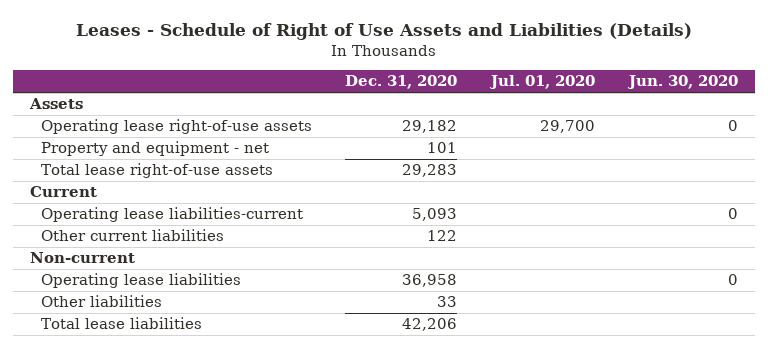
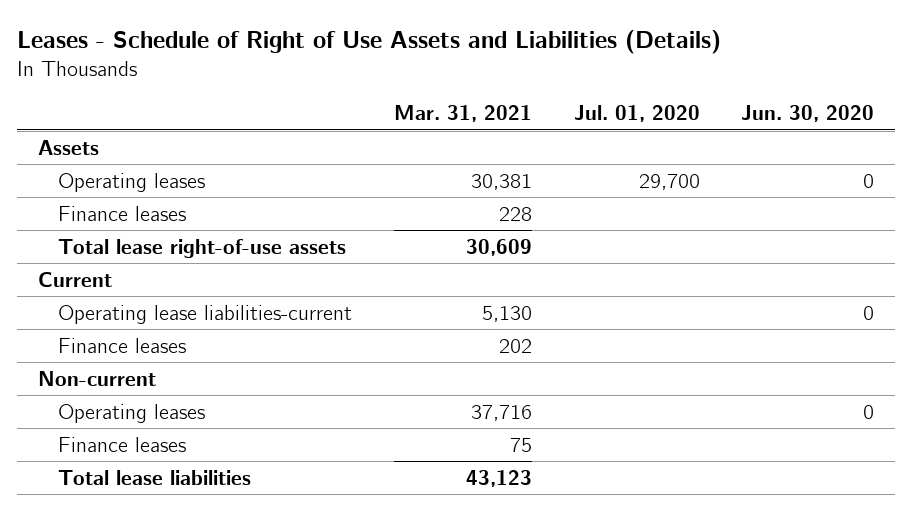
- | Dec. 31, 2020 | Jul. 01, 2020 | Jun. 30, 2020
+ | Mar. 31, 2021 | Jul. 01, 2020 | Jun. 30, 2020
- Operating lease right-of-use assets | 29,182 | 29,700 | 0
- Property and equipment - net | 101 | |
+ Operating leases | 30,381 | 29,700 | 0
+ Finance leases | 228 | |
- Other current liabilities | 122 | |
+ Finance leases | 202 | |
- Operating lease liabilities | 36,958 | | 0
- Other liabilities | 33 | |
+ Operating leases | 37,716 | | 0
+ Finance leases | 75 | |

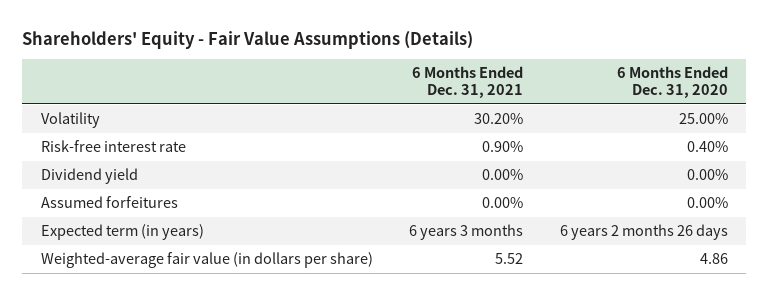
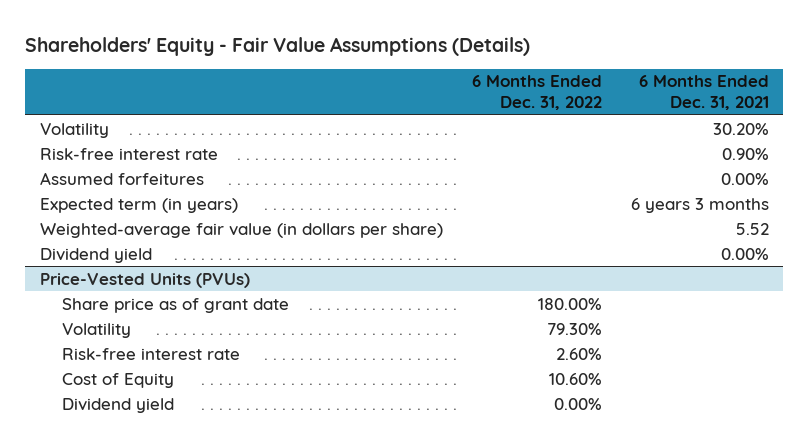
- | 6 Months Ended Dec. 31, 2021 | 6 Months Ended Dec. 31, 2020
+ | 6 Months Ended Dec. 31, 2022 | 6 Months Ended Dec. 31, 2021
moved down: Dividend yield | | 0.00%
+ Price-Vested Units (PVUs)
+ Share price as of grant date | 180.00% |
+ Volatility | 79.30% |
+ Risk-free interest rate | 2.60% |
+ Cost of Equity | 10.60% |
+ Dividend yield | 0.00% |

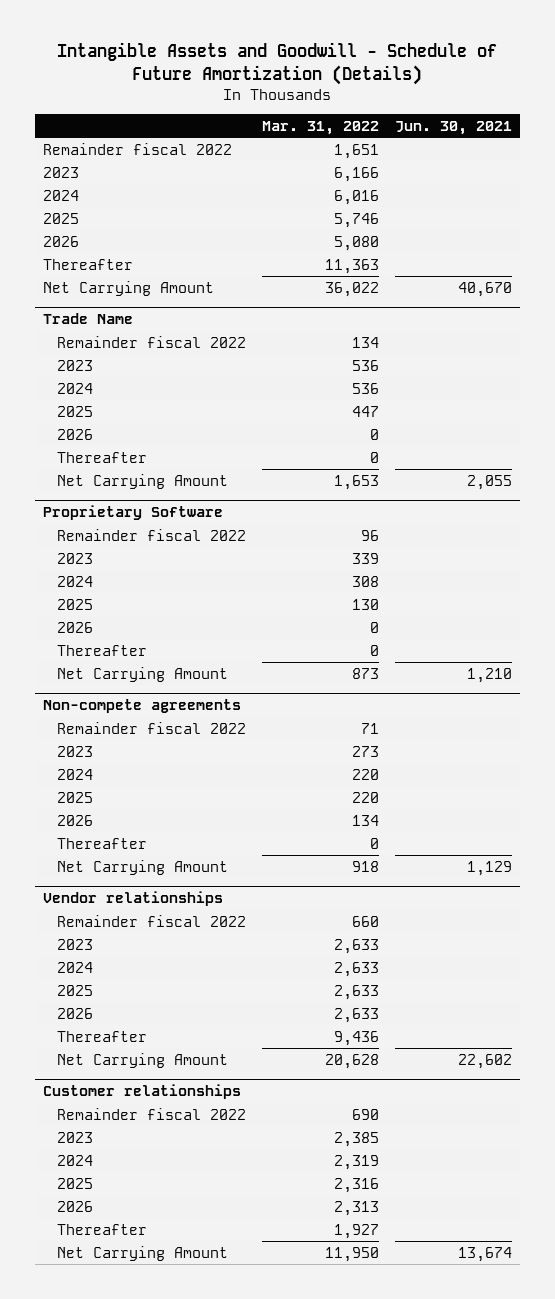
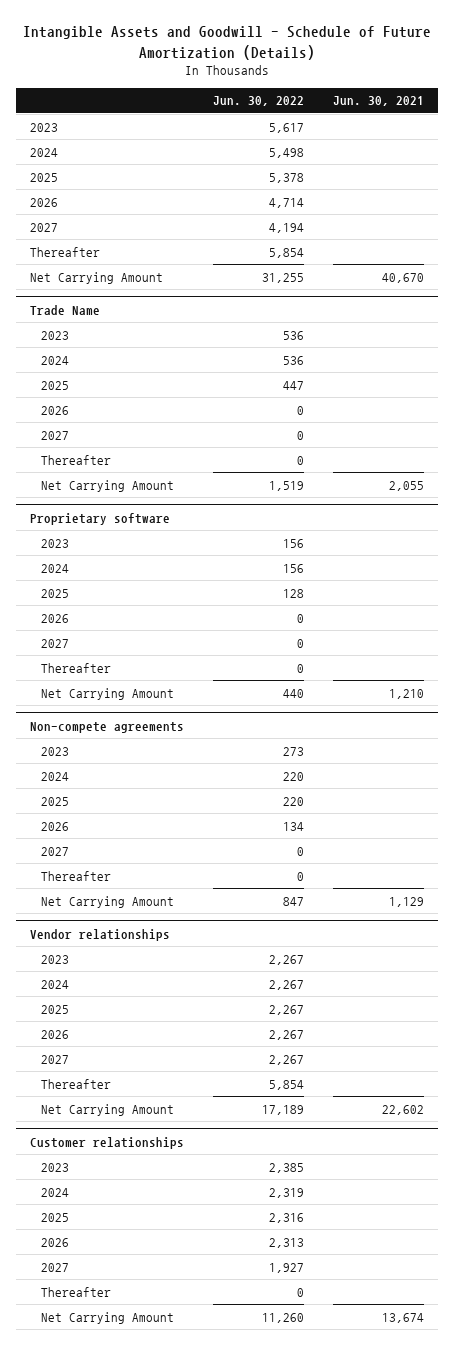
- | Mar. 31, 2022 | Jun. 30, 2021
+ | Jun. 30, 2022 | Jun. 30, 2021
- Remainder fiscal 2022 | 1,651 |
+ 2027 | 4,194 |
@ Trade Name
- Remainder fiscal 2022 | 134 |
+ 2027 | 0 |
- Proprietary Software
- Remainder fiscal 2022 | 96 |
+ Proprietary software
+ 2027 | 0 |
@ Non-compete agreements
- Remainder fiscal 2022 | 71 |
+ 2027 | 0 |
@ Vendor relationships
- Remainder fiscal 2022 | 660 |
+ 2027 | 2,267 |
@ Customer relationships
- Remainder fiscal 2022 | 690 |
+ 2027 | 1,927 |

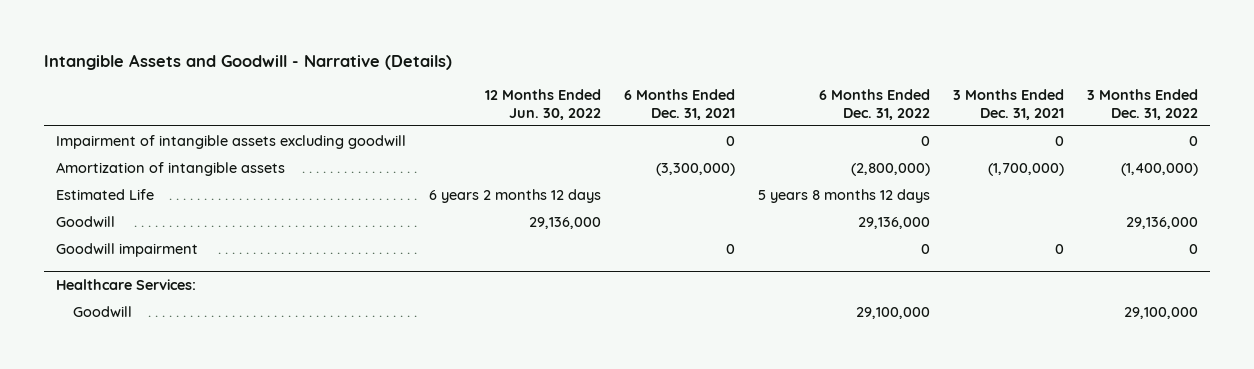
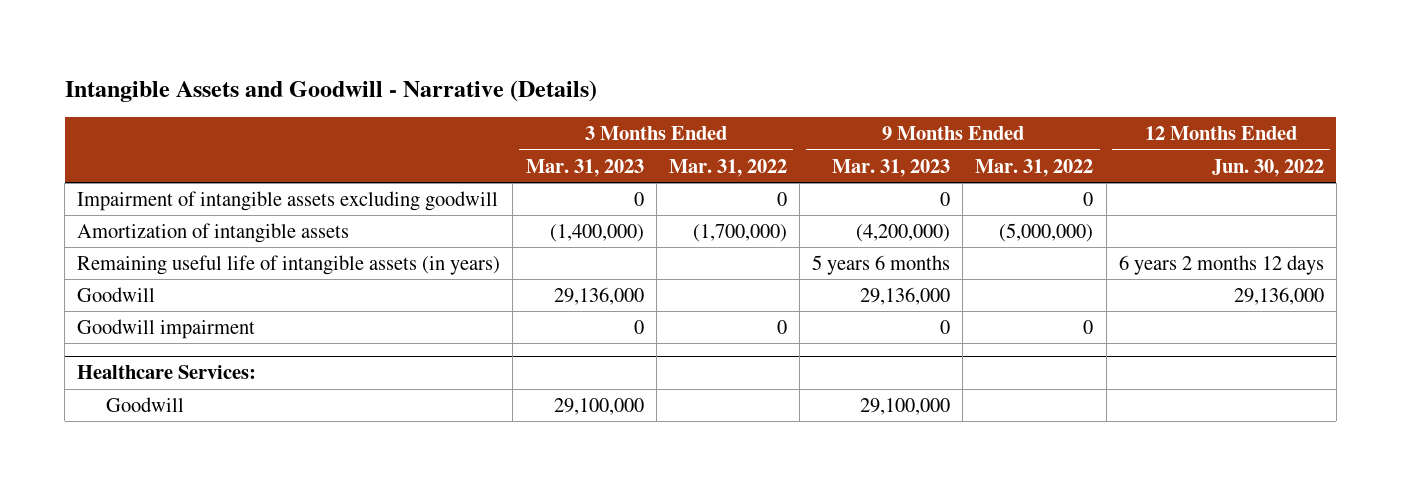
- | 12 Months Ended Jun. 30, 2022 | 6 Months Ended Dec. 31, 2021 | 6 Months Ended Dec. 31, 2022 | 3 Months Ended Dec. 31, 2021 | 3 Months Ended Dec. 31, 2022
+ | 3 Months Ended Mar. 31, 2023 | 3 Months Ended Mar. 31, 2022 | 9 Months Ended Mar. 31, 2023 | 9 Months Ended Mar. 31, 2022 | 12 Months Ended Jun. 30, 2022
- Estimated Life | 6 years 2 months 12 days | | 5 years 8 months 12 days | |
+ Remaining useful life of intangible assets (in years) | | | 5 years 6 months | | 6 years 2 months 12 days

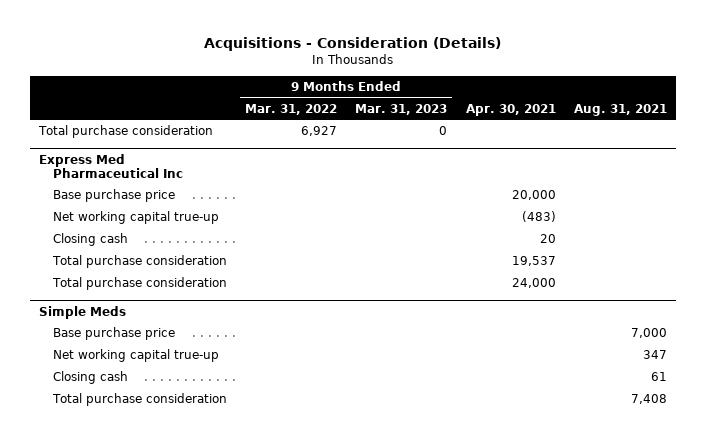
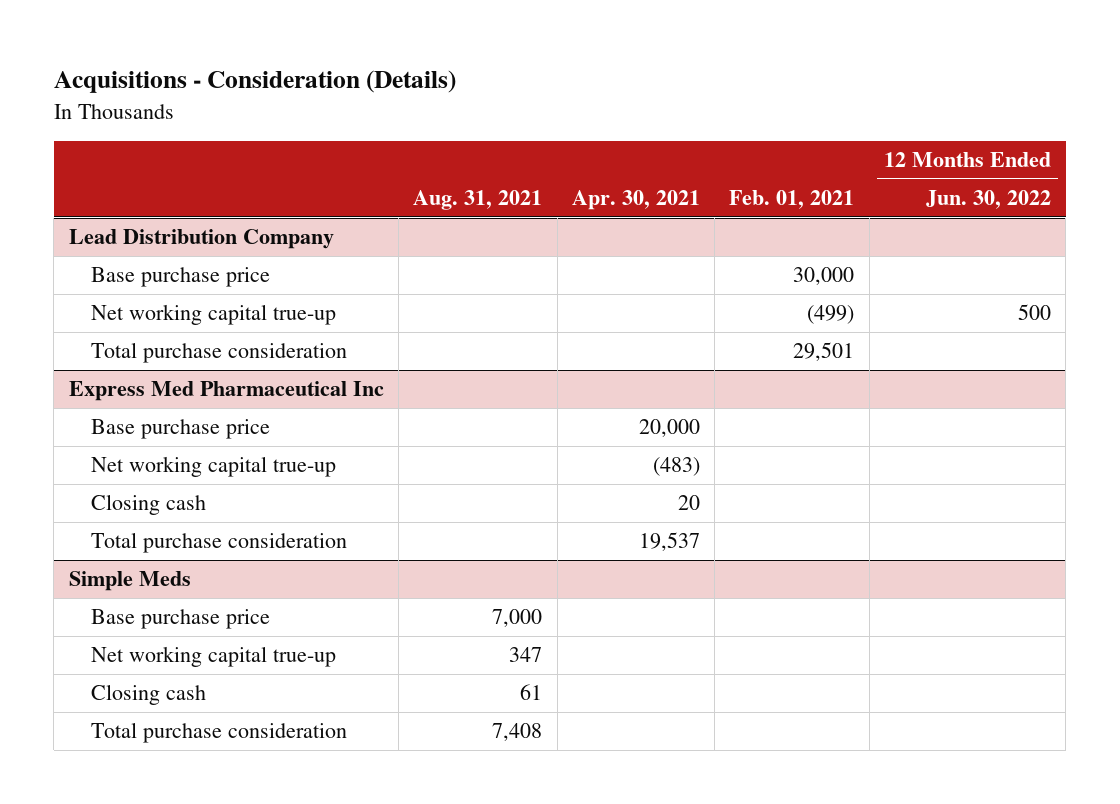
- | 9 Months Ended Mar. 31, 2022 | 9 Months Ended Mar. 31, 2023 | Apr. 30, 2021 | Aug. 31, 2021
+ | Aug. 31, 2021 | Apr. 30, 2021 | Feb. 01, 2021 | 12 Months Ended Jun. 30, 2022
- Total purchase consideration | 6,927 | 0 | |
+ Lead Distribution Company
+ Base purchase price | | | 30,000 |
+ Net working capital true-up | | | (499) | 500
+ Total purchase consideration | | | 29,501 |
@ Express Med Pharmaceutical Inc
- Total purchase consideration | | | 24,000 |

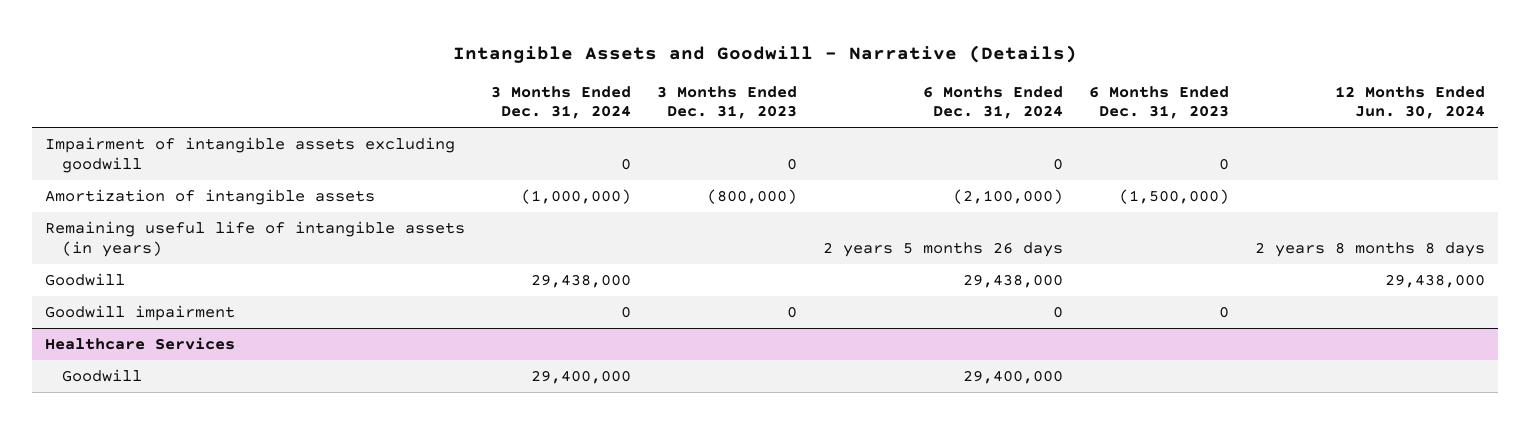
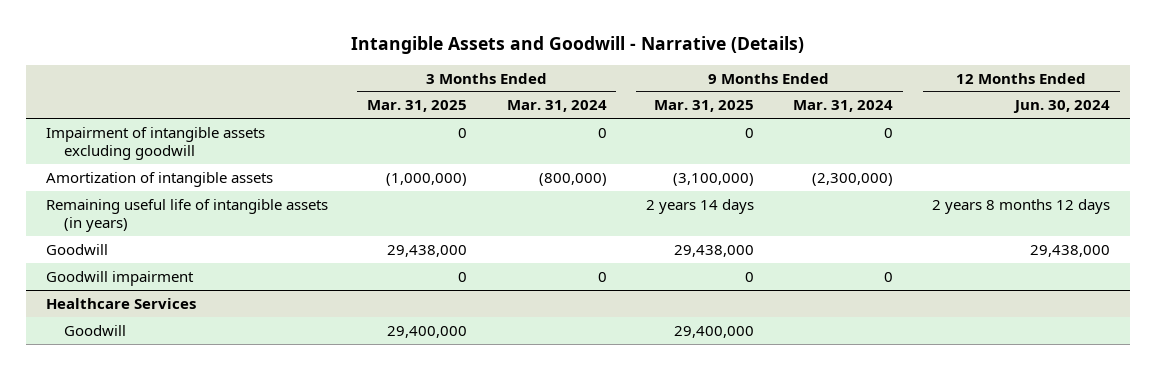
- | 3 Months Ended Dec. 31, 2024 | 3 Months Ended Dec. 31, 2023 | 6 Months Ended Dec. 31, 2024 | 6 Months Ended Dec. 31, 2023 | 12 Months Ended Jun. 30, 2024
+ | 3 Months Ended Mar. 31, 2025 | 3 Months Ended Mar. 31, 2024 | 9 Months Ended Mar. 31, 2025 | 9 Months Ended Mar. 31, 2024 | 12 Months Ended Jun. 30, 2024
- Remaining useful life of intangible assets (in years) | | | 2 years 5 months 26 days | | 2 years 8 months 8 days
+ Remaining useful life of intangible assets (in years) | | | 2 years 14 days | | 2 years 8 months 12 days

